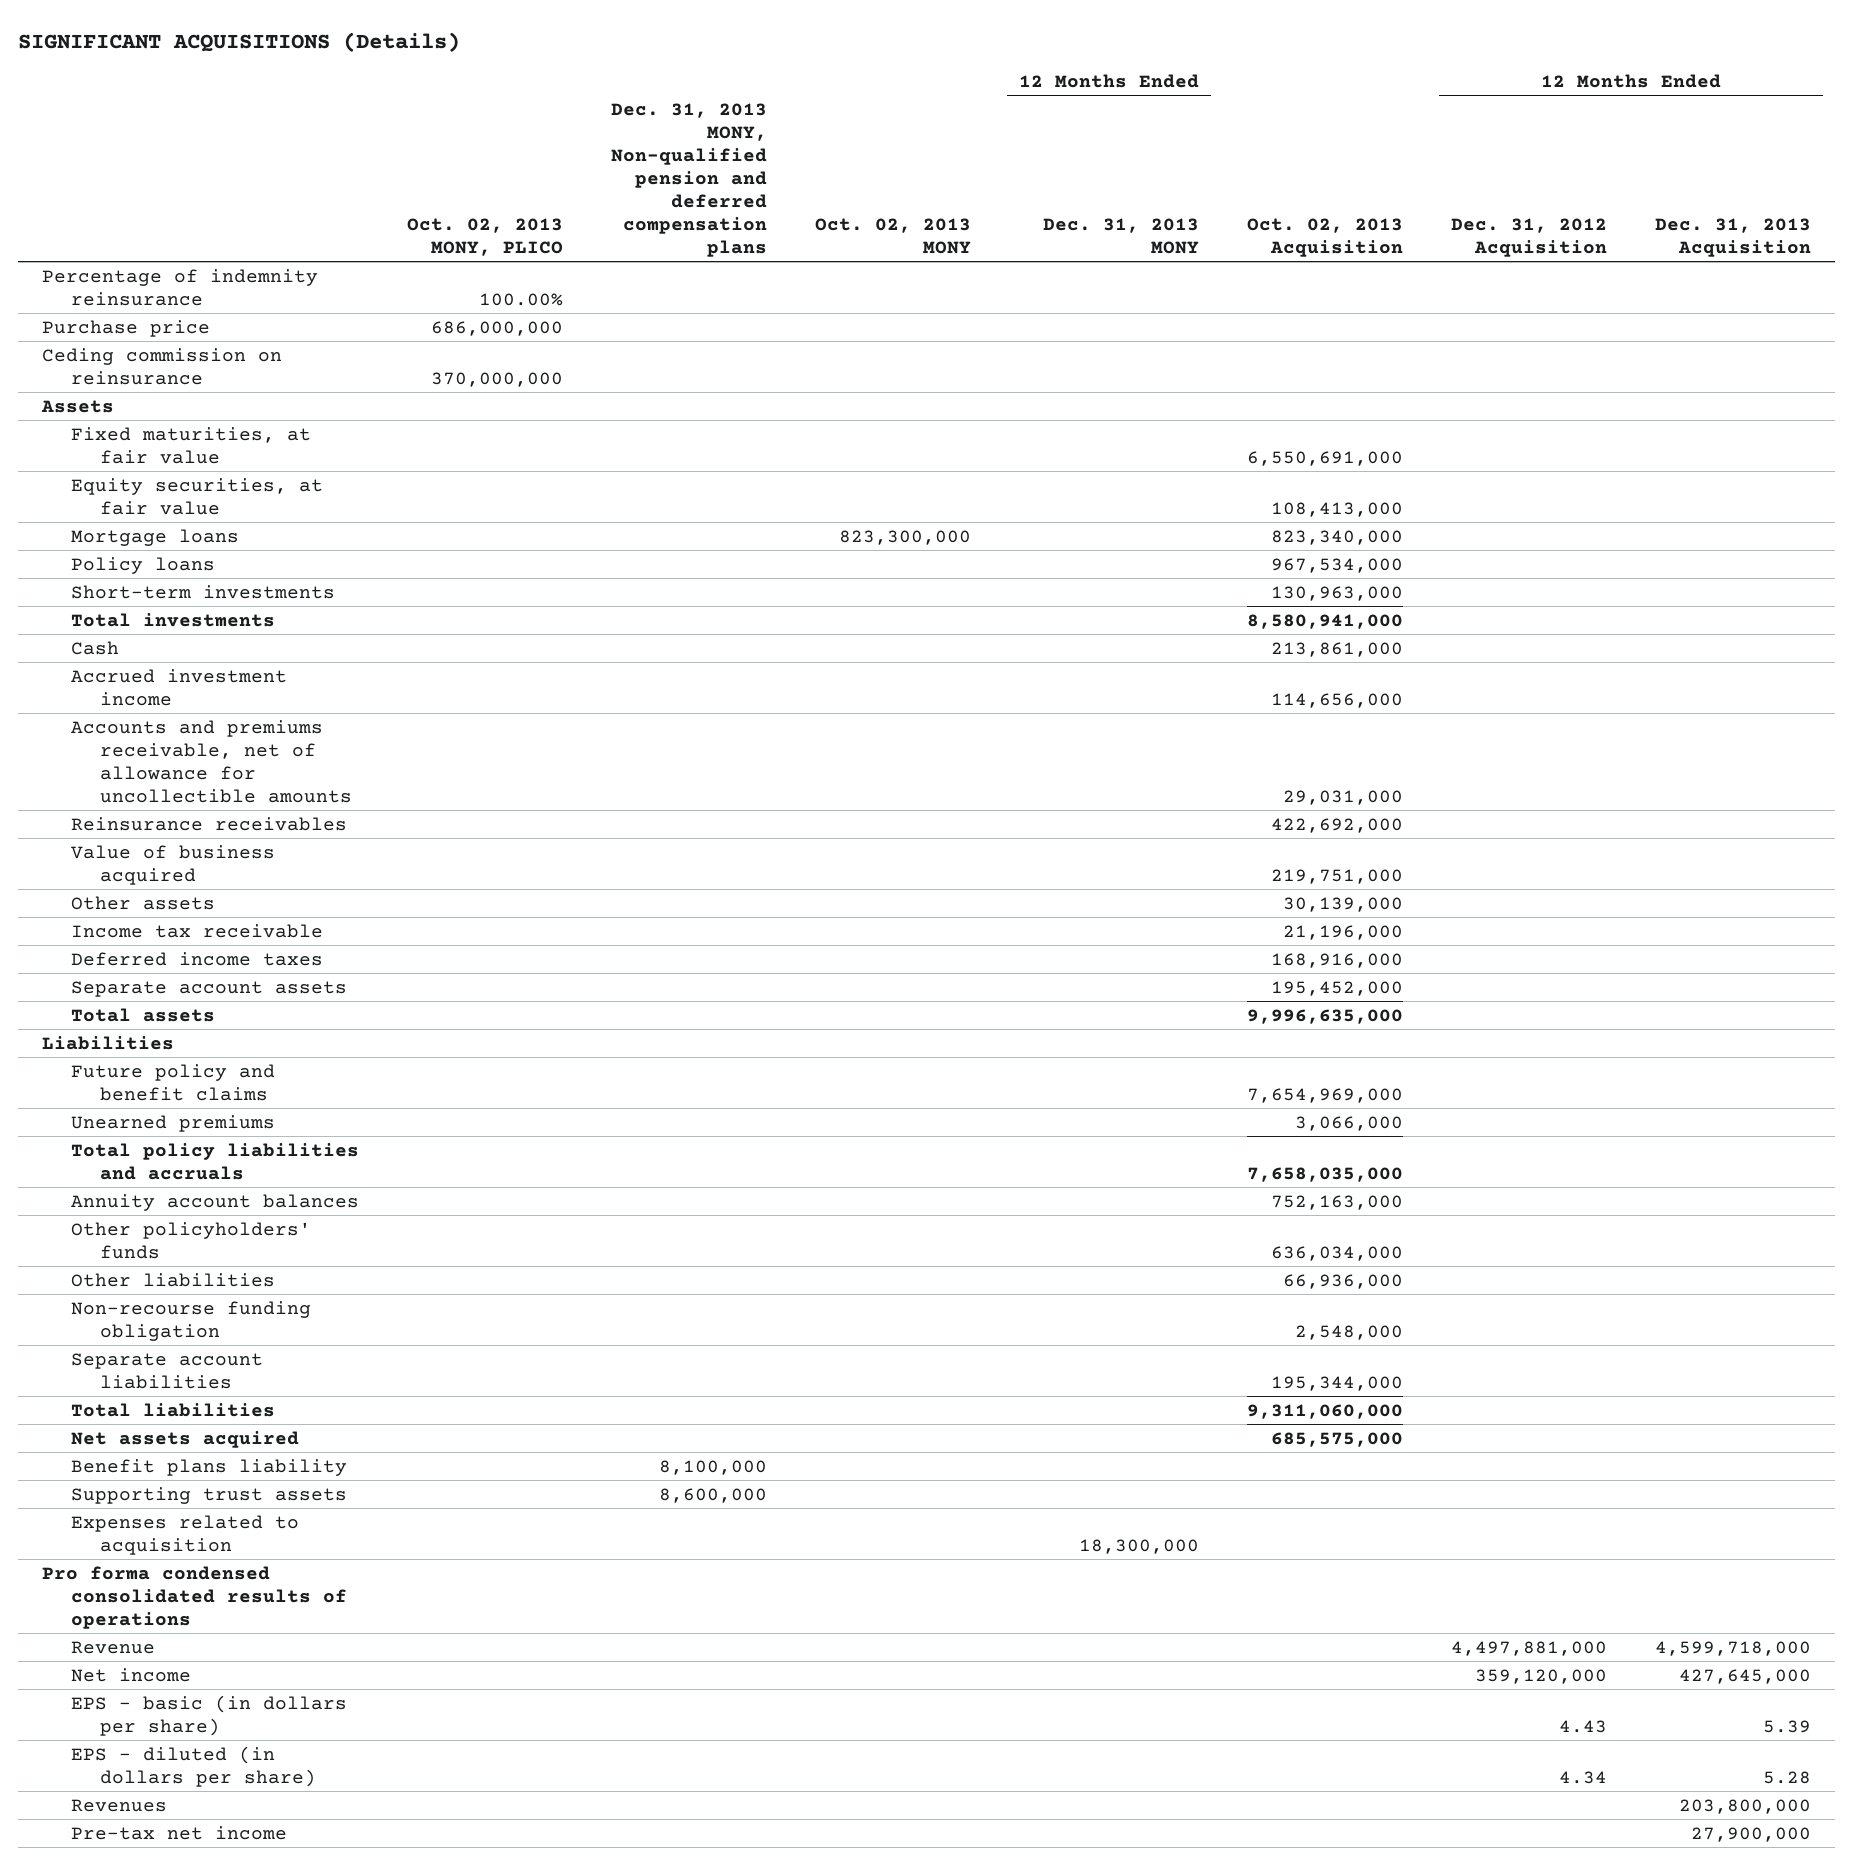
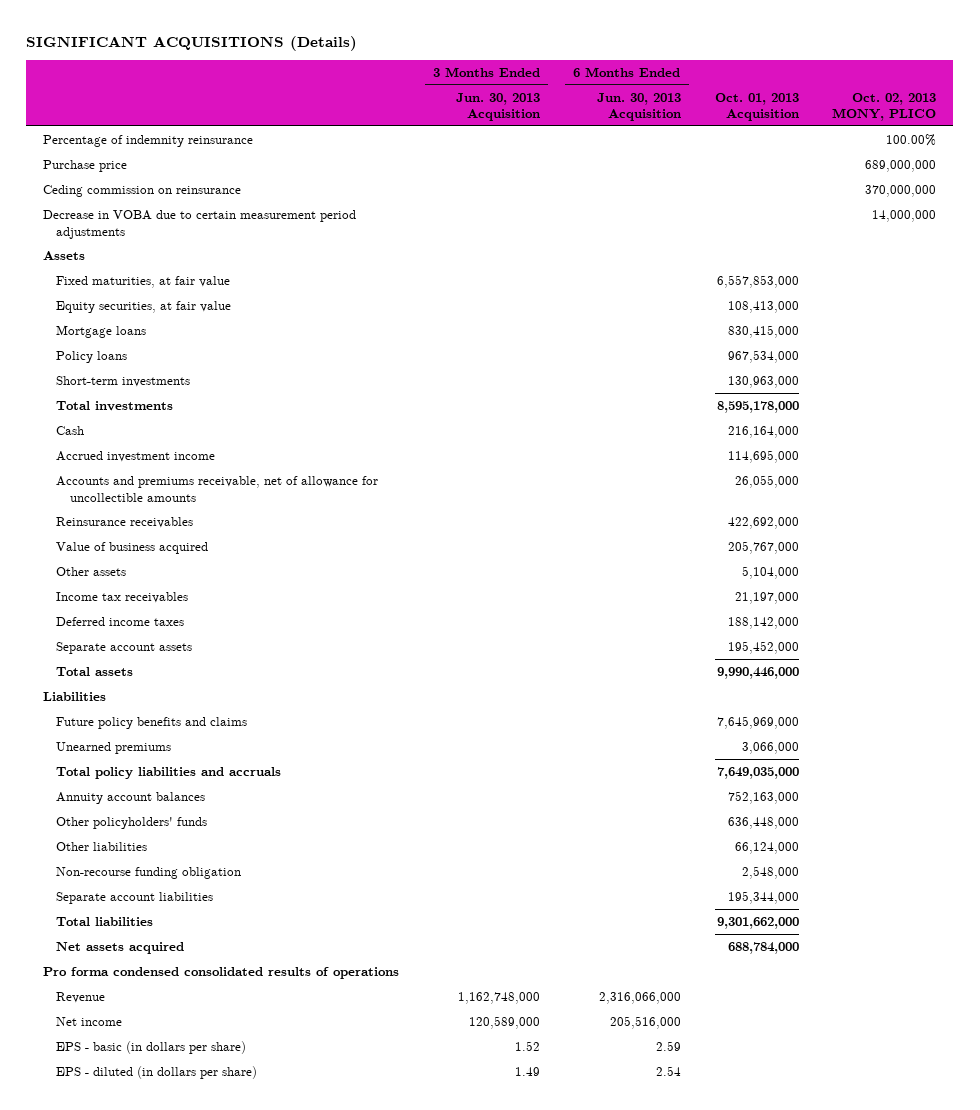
- | Oct. 02, 2013 MONY, PLICO | Dec. 31, 2013 MONY, Non-qualified pension and deferred compensation plans | Oct. 02, 2013 MONY | 12 Months Ended Dec. 31, 2013 MONY | Oct. 02, 2013 Acquisition | 12 Months Ended Dec. 31, 2012 Acquisition | 12 Months Ended Dec. 31, 2013 Acquisition
+ | 3 Months Ended Jun. 30, 2013 Acquisition | 6 Months Ended Jun. 30, 2013 Acquisition | Oct. 01, 2013 Acquisition | Oct. 02, 2013 MONY, PLICO
- Purchase price | 686,000,000 | | | | | |
+ Purchase price | | | | 689,000,000
+ Decrease in VOBA due to certain measurement period adjustments | | | | 14,000,000
- Income tax receivable | | | | | 21,196,000 | |
+ Income tax receivables | | | 21,197,000 |
- Future policy and benefit claims | | | | | 7,654,969,000 | |
+ Future policy benefits and claims | | | 7,645,969,000 |
- Benefit plans liability | | 8,100,000 | | | | |
- Supporting trust assets | | 8,600,000 | | | | |
- Expenses related to acquisition | | | | 18,300,000 | | |
- Revenues | | | | | | | 203,800,000
- Pre-tax net income | | | | | | | 27,900,000

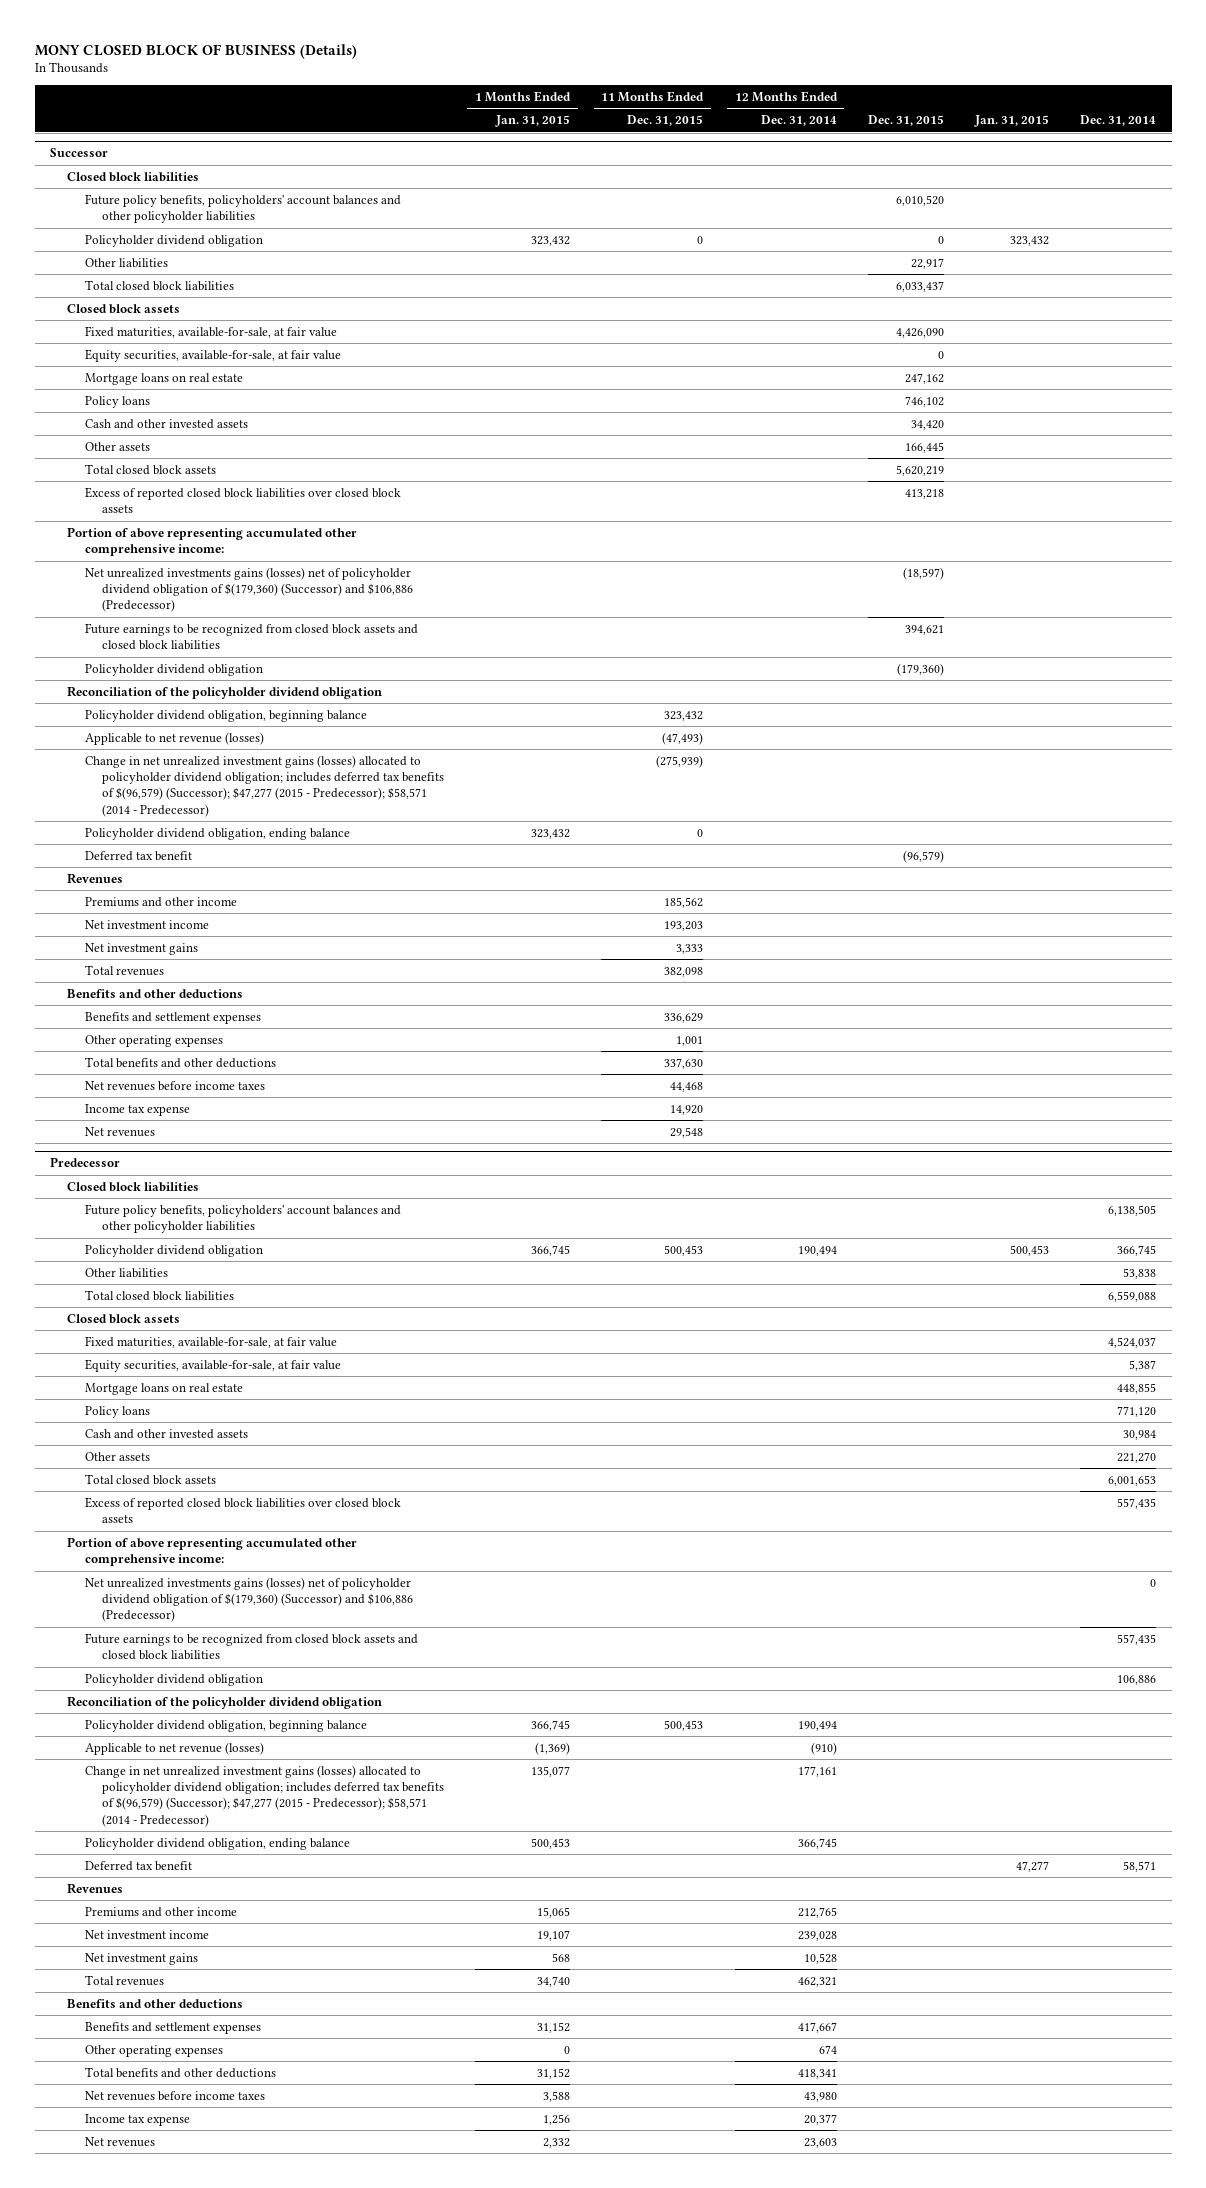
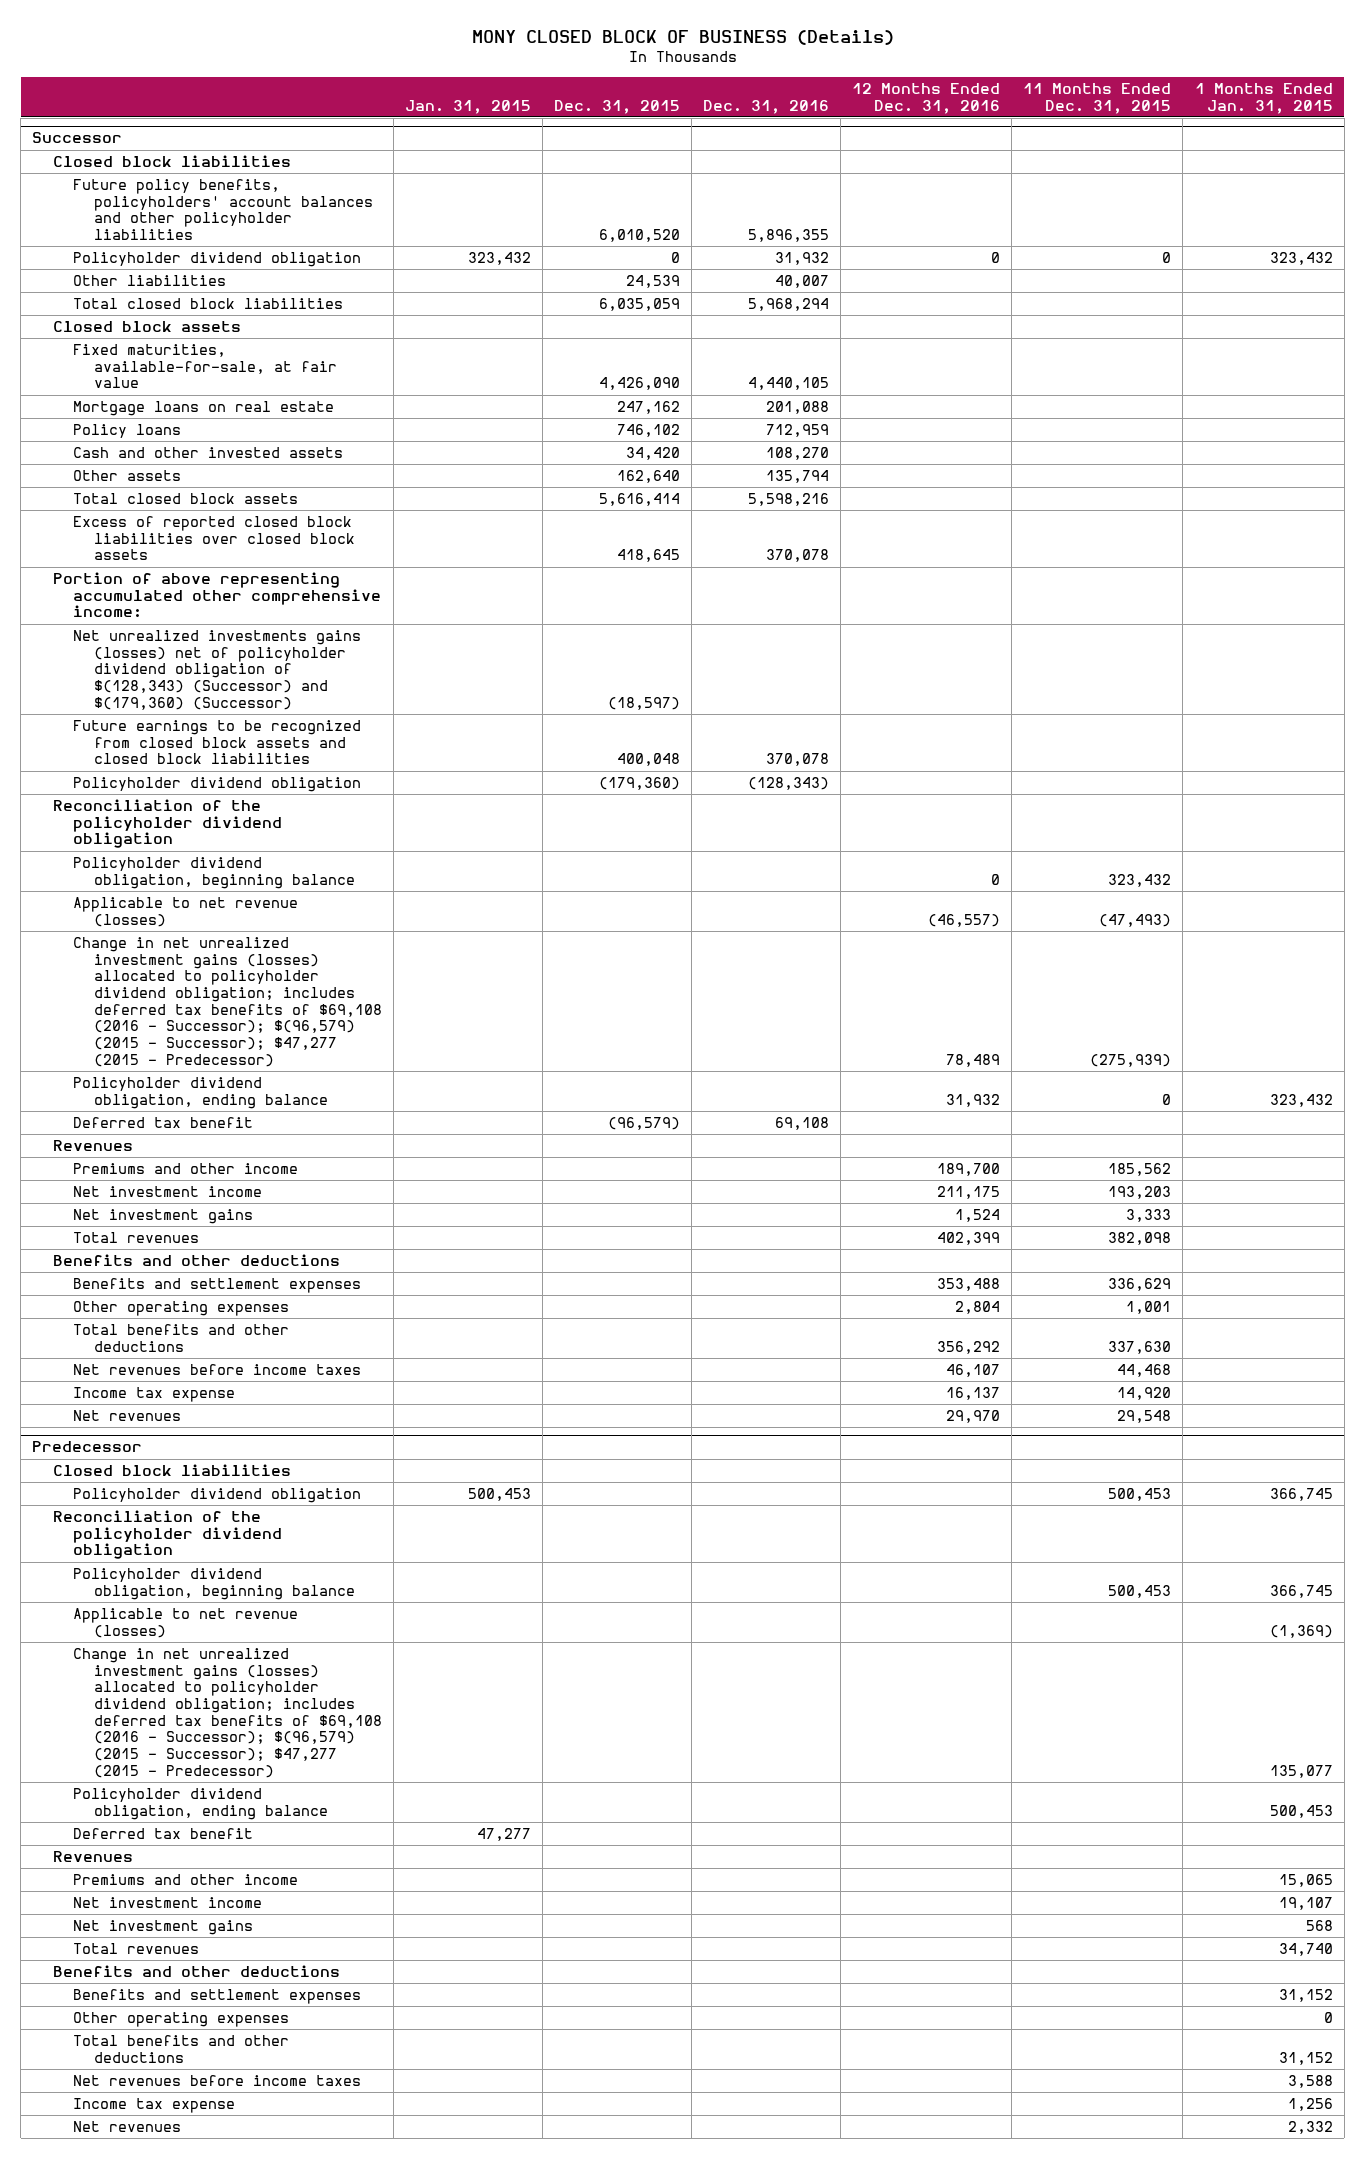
- | 1 Months Ended Jan. 31, 2015 | 11 Months Ended Dec. 31, 2015 | 12 Months Ended Dec. 31, 2014 | Dec. 31, 2015 | Jan. 31, 2015 | Dec. 31, 2014
+ | Jan. 31, 2015 | Dec. 31, 2015 | Dec. 31, 2016 | 12 Months Ended Dec. 31, 2016 | 11 Months Ended Dec. 31, 2015 | 1 Months Ended Jan. 31, 2015
@ Successor
- Other liabilities | | | | 22,917 | |
- Total closed block liabilities | | | | 6,033,437 | |
+ Other liabilities | | 24,539 | 40,007 | | |
+ Total closed block liabilities | | 6,035,059 | 5,968,294 | | |
- Equity securities, available-for-sale, at fair value | | | | 0 | |
- Other assets | | | | 166,445 | |
- Total closed block assets | | | | 5,620,219 | |
- Excess of reported closed block liabilities over closed block assets | | | | 413,218 | |
+ Other assets | | 162,640 | 135,794 | | |
+ Total closed block assets | | 5,616,414 | 5,598,216 | | |
+ Excess of reported closed block liabilities over closed block assets | | 418,645 | 370,078 | | |
- Net unrealized investments gains (losses) net of policyholder dividend obligation of $(179,360) (Successor) and $106,886 (Predecessor) | | | | (18,597) | |
- Future earnings to be recognized from closed block assets and closed block liabilities | | | | 394,621 | |
+ Net unrealized investments gains (losses) net of policyholder dividend obligation of $(128,343) (Successor) and $(179,360) (Successor) | | (18,597) | | | |
+ Future earnings to be recognized from closed block assets and closed block liabilities | | 400,048 | 370,078 | | |
- Change in net unrealized investment gains (losses) allocated to policyholder dividend obligation; includes deferred tax benefits of $(96,579) (Successor); $47,277 (2015 - Predecessor); $58,571 (2014 - Predecessor) | | (275,939) | | | |
+ Change in net unrealized investment gains (losses) allocated to policyholder dividend obligation; includes deferred tax benefits of $69,108 (2016 - Successor); $(96,579) (2015 - Successor); $47,277 (2015 - Predecessor) | | | | 78,489 | (275,939) |
@ Predecessor
- Future policy benefits, policyholders' account balances and other policyholder liabilities | | | | | | 6,138,505
- Other liabilities | | | | | | 53,838
- Total closed block liabilities | | | | | | 6,559,088
- Closed block assets
- Fixed maturities, available-for-sale, at fair value | | | | | | 4,524,037
- Equity securities, available-for-sale, at fair value | | | | | | 5,387
- Mortgage loans on real estate | | | | | | 448,855
- Policy loans | | | | | | 771,120
- Cash and other invested assets | | | | | | 30,984
- Other assets | | | | | | 221,270
- Total closed block assets | | | | | | 6,001,653
- Excess of reported closed block liabilities over closed block assets | | | | | | 557,435
- Portion of above representing accumulated other comprehensive income:
- Net unrealized investments gains (losses) net of policyholder dividend obligation of $(179,360) (Successor) and $106,886 (Predecessor) | | | | | | 0
- Future earnings to be recognized from closed block assets and closed block liabilities | | | | | | 557,435
- Policyholder dividend obligation | | | | | | 106,886
- Change in net unrealized investment gains (losses) allocated to policyholder dividend obligation; includes deferred tax benefits of $(96,579) (Successor); $47,277 (2015 - Predecessor); $58,571 (2014 - Predecessor) | 135,077 | | 177,161 | | |
+ Change in net unrealized investment gains (losses) allocated to policyholder dividend obligation; includes deferred tax benefits of $69,108 (2016 - Successor); $(96,579) (2015 - Successor); $47,277 (2015 - Predecessor) | | | | | | 135,077

